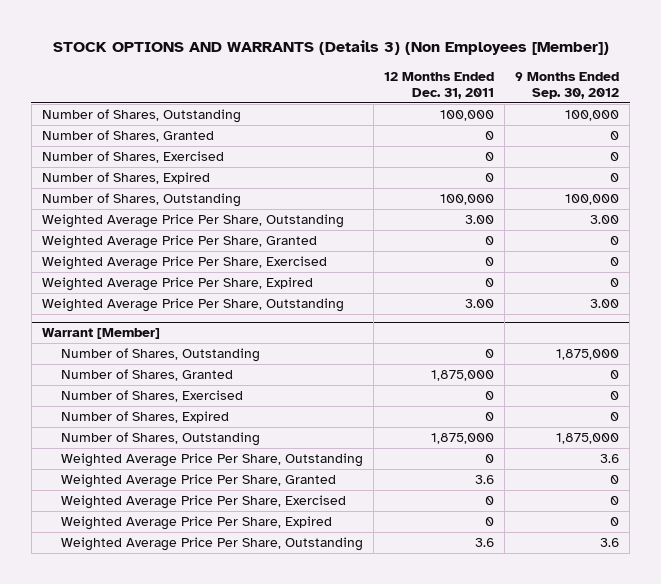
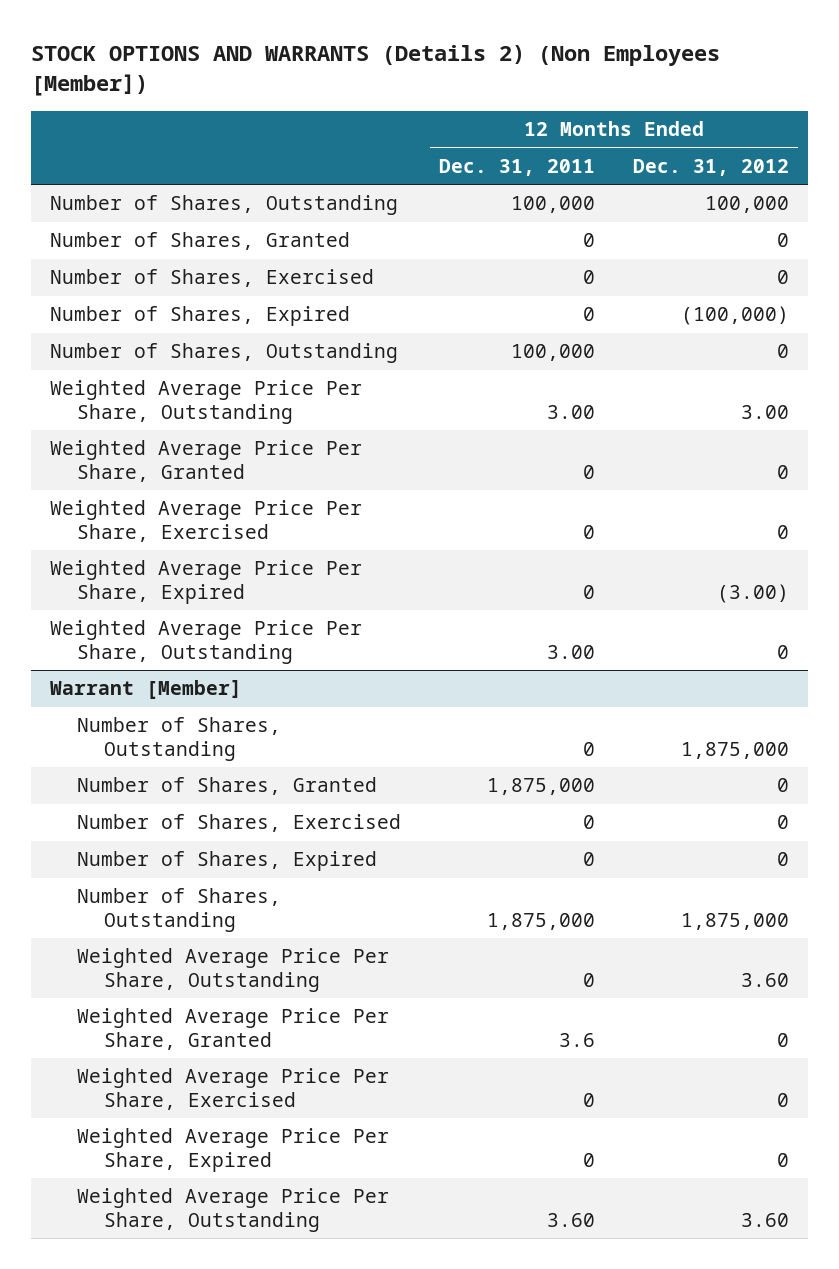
- STOCK OPTIONS AND WARRANTS (Details 3) (Non Employees [Member])
+ STOCK OPTIONS AND WARRANTS (Details 2) (Non Employees [Member])
- | 12 Months Ended Dec. 31, 2011 | 9 Months Ended Sep. 30, 2012
+ | 12 Months Ended Dec. 31, 2011 | 12 Months Ended Dec. 31, 2012
@ Warrant [Member]
- Weighted Average Price Per Share, Outstanding | 3.6 | 3.6
+ Weighted Average Price Per Share, Outstanding | 3.60 | 3.60

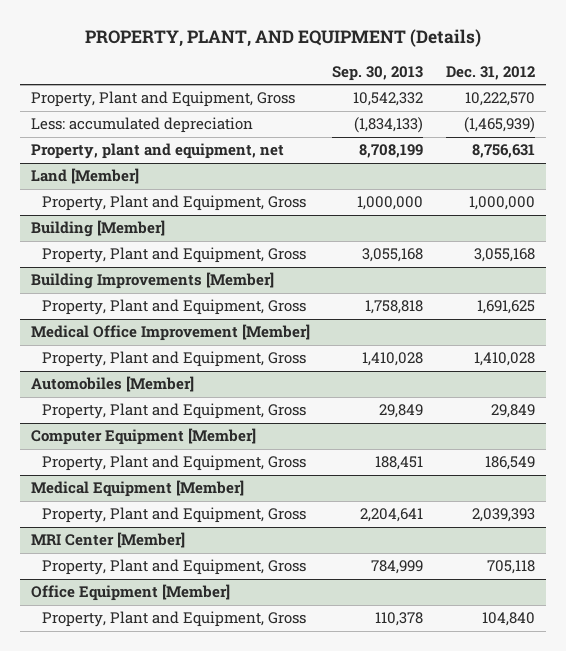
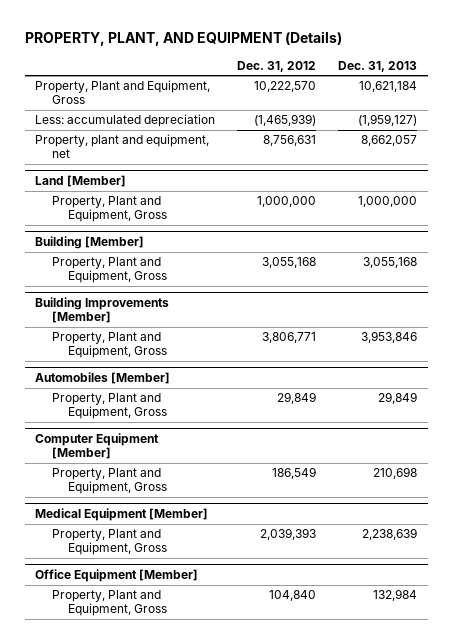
- | Sep. 30, 2013 | Dec. 31, 2012
+ | Dec. 31, 2012 | Dec. 31, 2013
@ Building Improvements [Member]
- Property, Plant and Equipment, Gross | 1,758,818 | 1,691,625
- Medical Office Improvement [Member]
- Property, Plant and Equipment, Gross | 1,410,028 | 1,410,028
@ Building Improvements [Member]
+ Property, Plant and Equipment, Gross | 3,806,771 | 3,953,846
- MRI Center [Member]
- Property, Plant and Equipment, Gross | 784,999 | 705,118

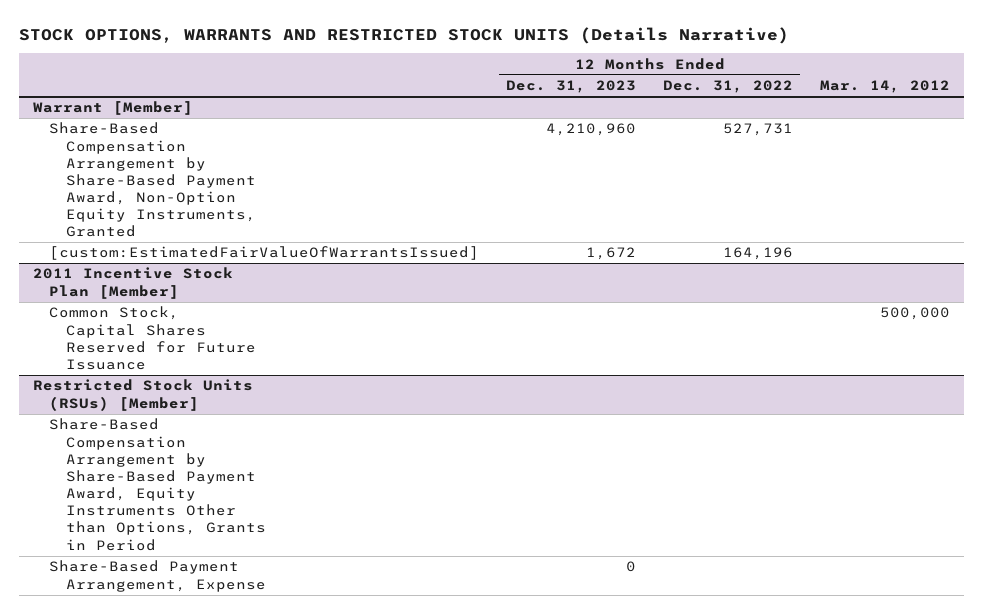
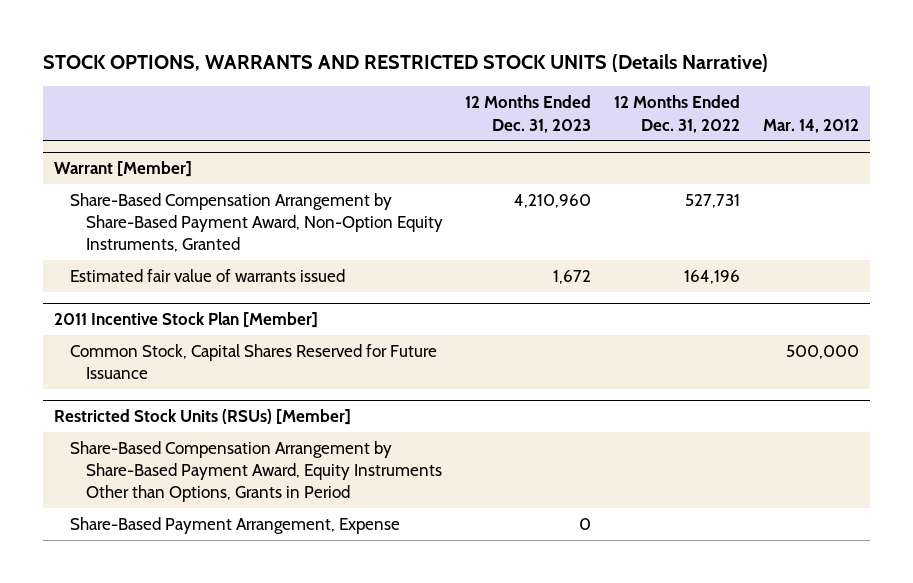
@ Warrant [Member]
- [custom:EstimatedFairValueOfWarrantsIssued] | 1,672 | 164,196 |
+ Estimated fair value of warrants issued | 1,672 | 164,196 |

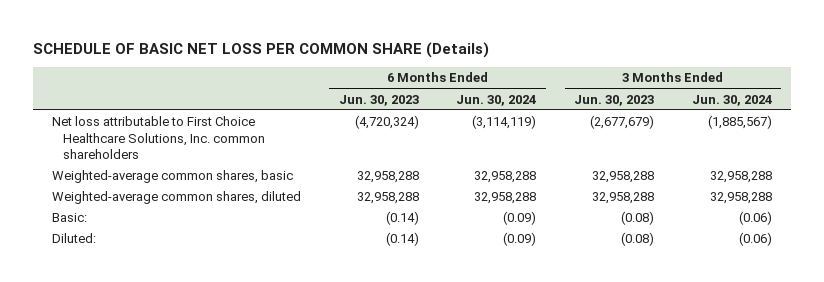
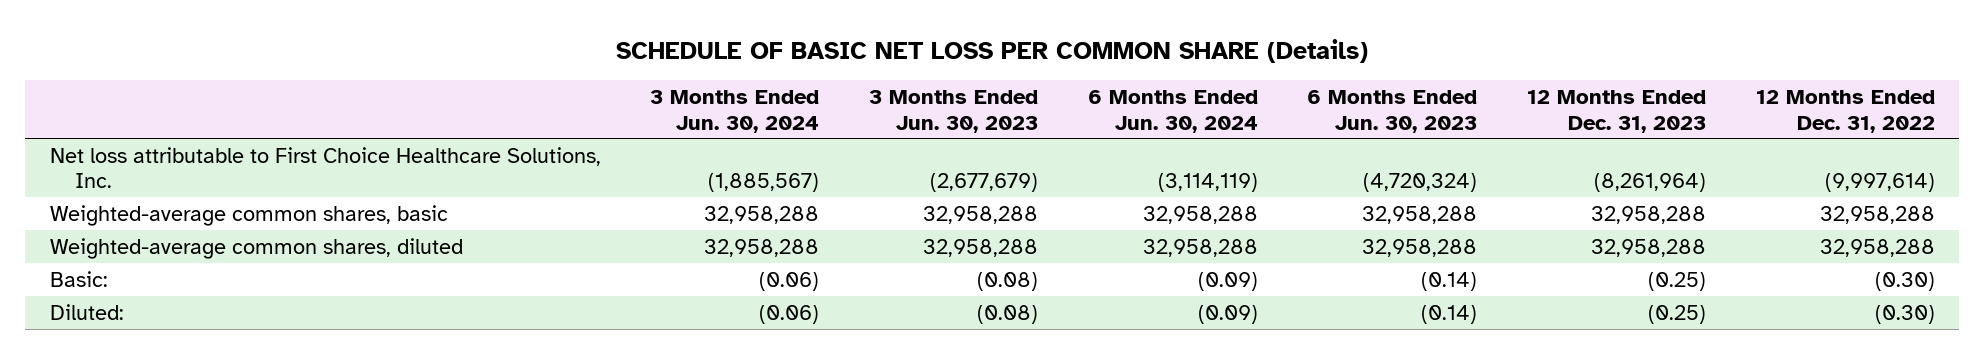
- | 6 Months Ended Jun. 30, 2023 | 6 Months Ended Jun. 30, 2024 | 3 Months Ended Jun. 30, 2023 | 3 Months Ended Jun. 30, 2024
+ | 3 Months Ended Jun. 30, 2024 | 3 Months Ended Jun. 30, 2023 | 6 Months Ended Jun. 30, 2024 | 6 Months Ended Jun. 30, 2023 | 12 Months Ended Dec. 31, 2023 | 12 Months Ended Dec. 31, 2022
- Net loss attributable to First Choice Healthcare Solutions, Inc. common shareholders | (4,720,324) | (3,114,119) | (2,677,679) | (1,885,567)
+ Net loss attributable to First Choice Healthcare Solutions, Inc. | (1,885,567) | (2,677,679) | (3,114,119) | (4,720,324) | (8,261,964) | (9,997,614)

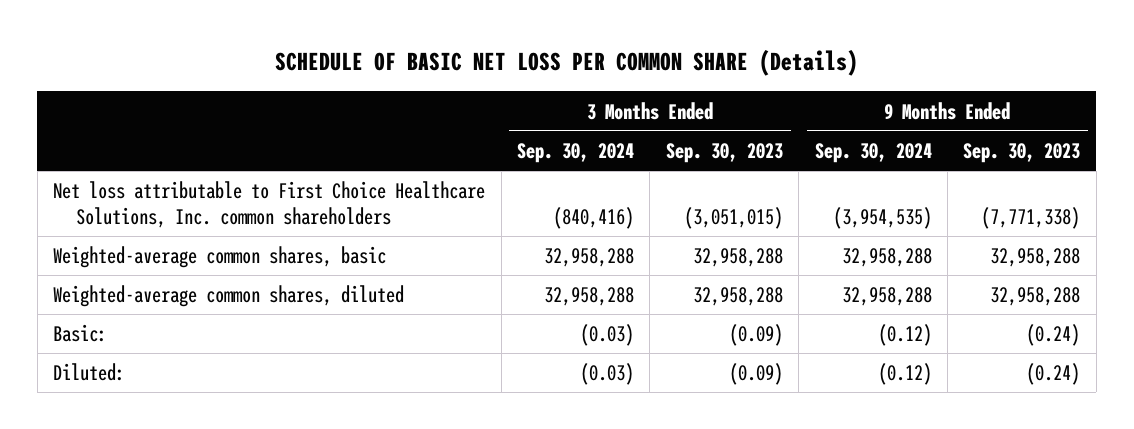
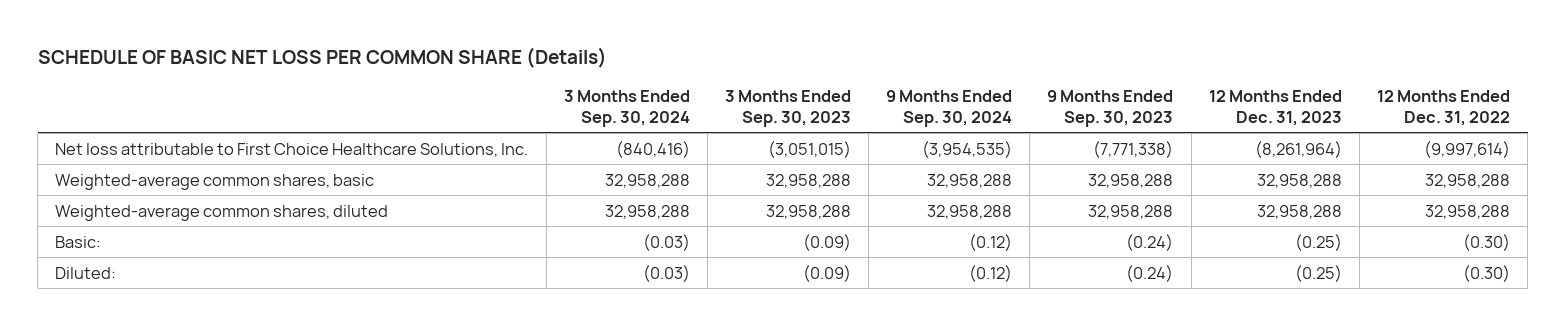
- | 3 Months Ended Sep. 30, 2024 | 3 Months Ended Sep. 30, 2023 | 9 Months Ended Sep. 30, 2024 | 9 Months Ended Sep. 30, 2023
+ | 3 Months Ended Sep. 30, 2024 | 3 Months Ended Sep. 30, 2023 | 9 Months Ended Sep. 30, 2024 | 9 Months Ended Sep. 30, 2023 | 12 Months Ended Dec. 31, 2023 | 12 Months Ended Dec. 31, 2022
- Net loss attributable to First Choice Healthcare Solutions, Inc. common shareholders | (840,416) | (3,051,015) | (3,954,535) | (7,771,338)
+ Net loss attributable to First Choice Healthcare Solutions, Inc. | (840,416) | (3,051,015) | (3,954,535) | (7,771,338) | (8,261,964) | (9,997,614)

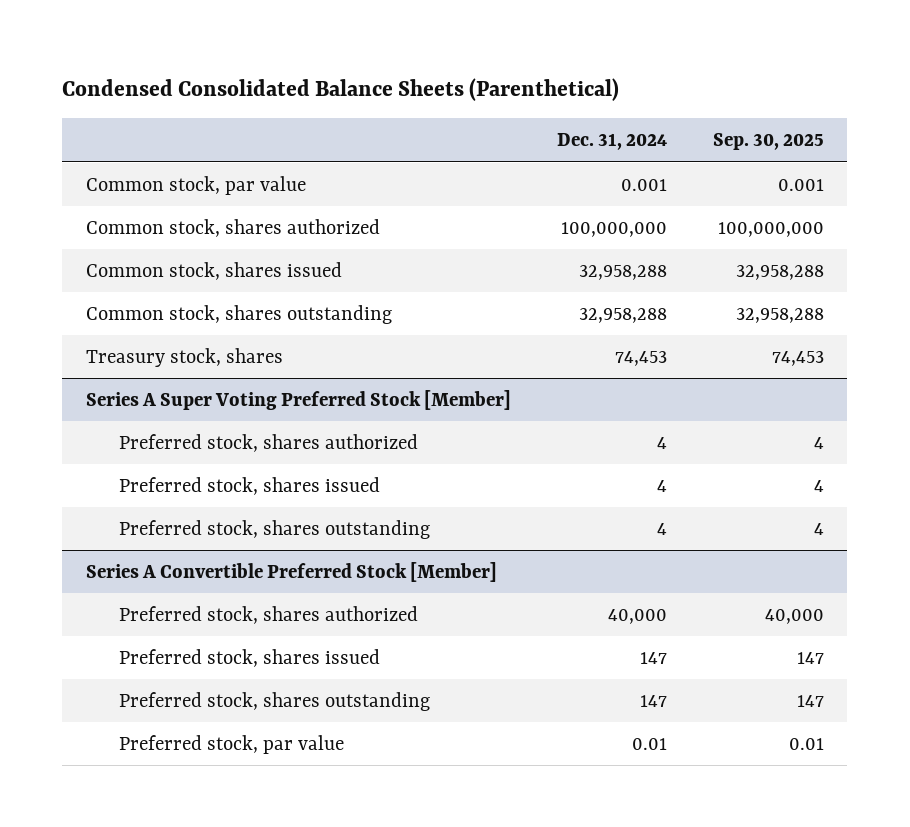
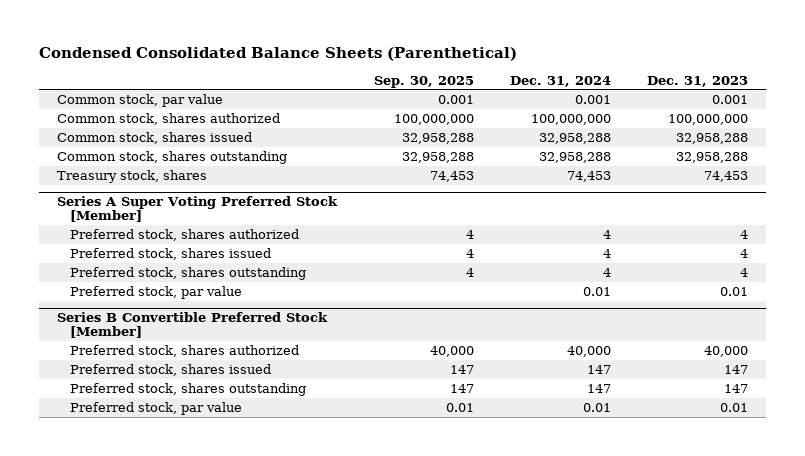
- | Dec. 31, 2024 | Sep. 30, 2025
+ | Sep. 30, 2025 | Dec. 31, 2024 | Dec. 31, 2023
- Series A Convertible Preferred Stock [Member]
@ Series A Super Voting Preferred Stock [Member]
+ Preferred stock, par value | | 0.01 | 0.01
+ Series B Convertible Preferred Stock [Member]

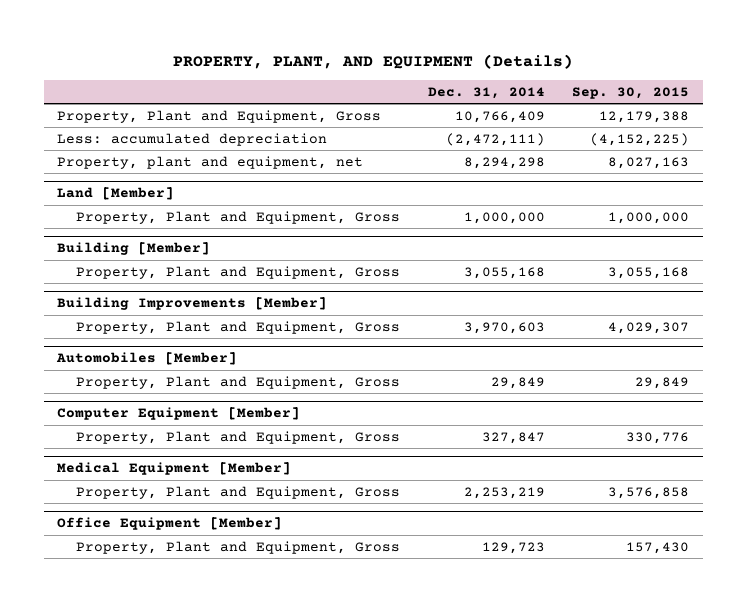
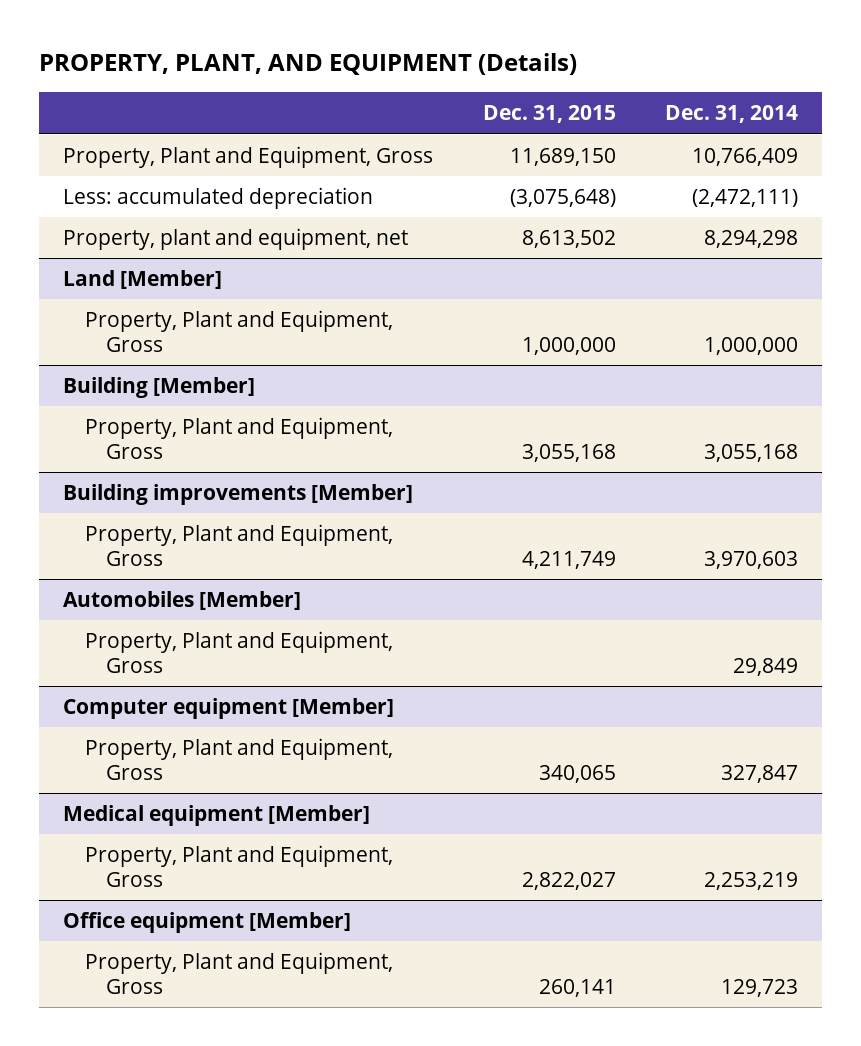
- | Dec. 31, 2014 | Sep. 30, 2015
+ | Dec. 31, 2015 | Dec. 31, 2014
- Building Improvements [Member]
+ Building improvements [Member]
- Computer Equipment [Member]
+ Computer equipment [Member]
- Medical Equipment [Member]
+ Medical equipment [Member]
- Office Equipment [Member]
+ Office equipment [Member]

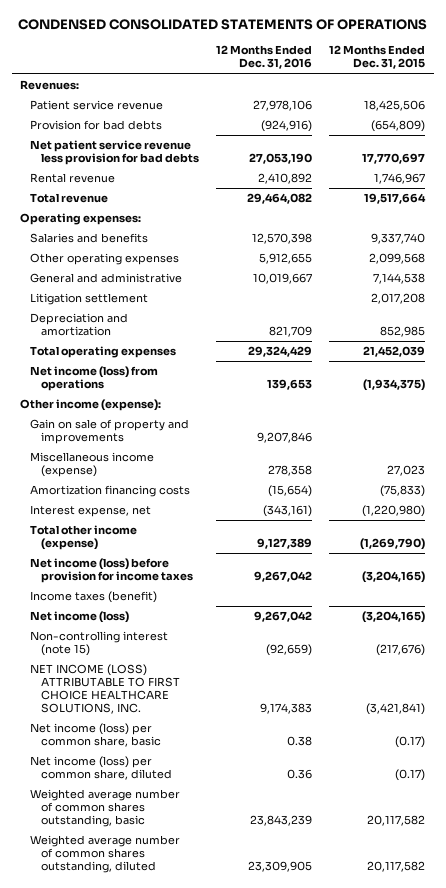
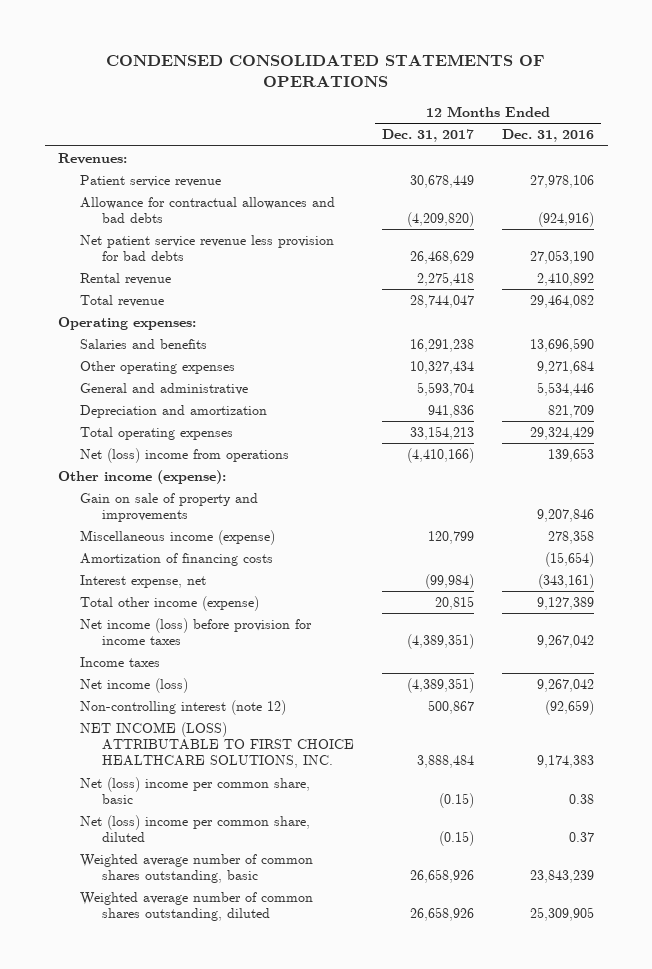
- | 12 Months Ended Dec. 31, 2016 | 12 Months Ended Dec. 31, 2015
+ | 12 Months Ended Dec. 31, 2017 | 12 Months Ended Dec. 31, 2016
- Provision for bad debts | (924,916) | (654,809)
+ Allowance for contractual allowances and bad debts | (4,209,820) | (924,916)
- Salaries and benefits | 12,570,398 | 9,337,740
- Other operating expenses | 5,912,655 | 2,099,568
- General and administrative | 10,019,667 | 7,144,538
- Litigation settlement | | 2,017,208
+ Salaries and benefits | 16,291,238 | 13,696,590
+ Other operating expenses | 10,327,434 | 9,271,684
+ General and administrative | 5,593,704 | 5,534,446
- Net income (loss) from operations | 139,653 | (1,934,375)
+ Net (loss) income from operations | (4,410,166) | 139,653
- Amortization financing costs | (15,654) | (75,833)
+ Amortization of financing costs | | (15,654)
- Income taxes (benefit)
+ Income taxes
- Non-controlling interest (note 15) | (92,659) | (217,676)
+ Non-controlling interest (note 12) | 500,867 | (92,659)
- Net income (loss) per common share, basic | 0.38 | (0.17)
- Net income (loss) per common share, diluted | 0.36 | (0.17)
+ Net (loss) income per common share, basic | (0.15) | 0.38
+ Net (loss) income per common share, diluted | (0.15) | 0.37
- Weighted average number of common shares outstanding, diluted | 23,309,905 | 20,117,582
+ Weighted average number of common shares outstanding, diluted | 26,658,926 | 25,309,905

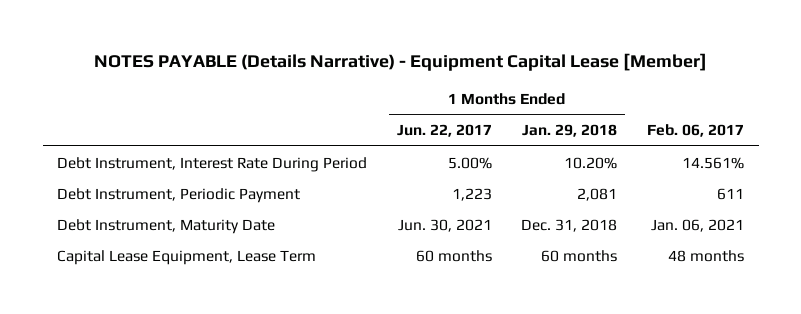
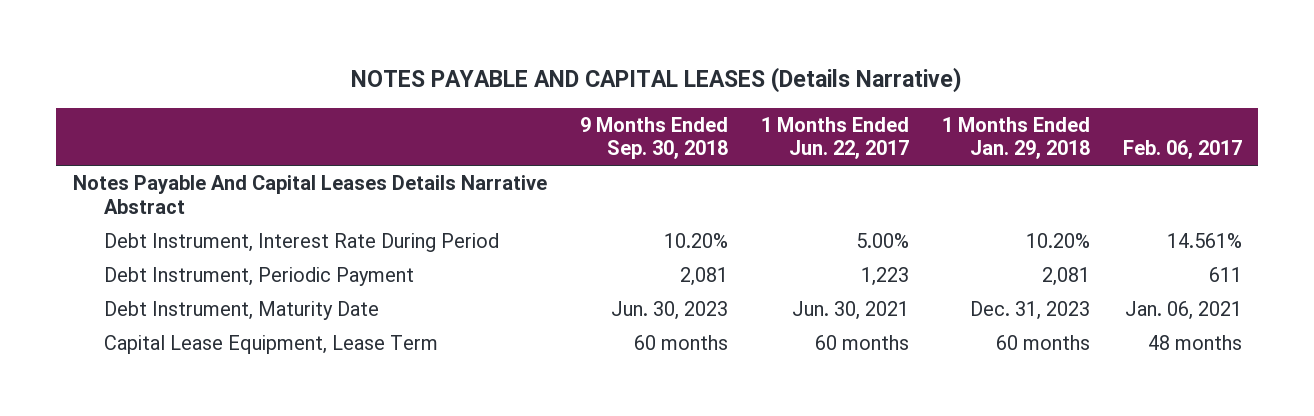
- NOTES PAYABLE (Details Narrative) - Equipment Capital Lease [Member]
+ NOTES PAYABLE AND CAPITAL LEASES (Details Narrative)
- | 1 Months Ended Jun. 22, 2017 | 1 Months Ended Jan. 29, 2018 | Feb. 06, 2017
+ | 9 Months Ended Sep. 30, 2018 | 1 Months Ended Jun. 22, 2017 | 1 Months Ended Jan. 29, 2018 | Feb. 06, 2017
+ Notes Payable And Capital Leases Details Narrative Abstract
- Debt Instrument, Maturity Date | Jun. 30, 2021 | Dec. 31, 2018 | Jan. 06, 2021
+ Debt Instrument, Maturity Date | Jun. 30, 2023 | Jun. 30, 2021 | Dec. 31, 2023 | Jan. 06, 2021

